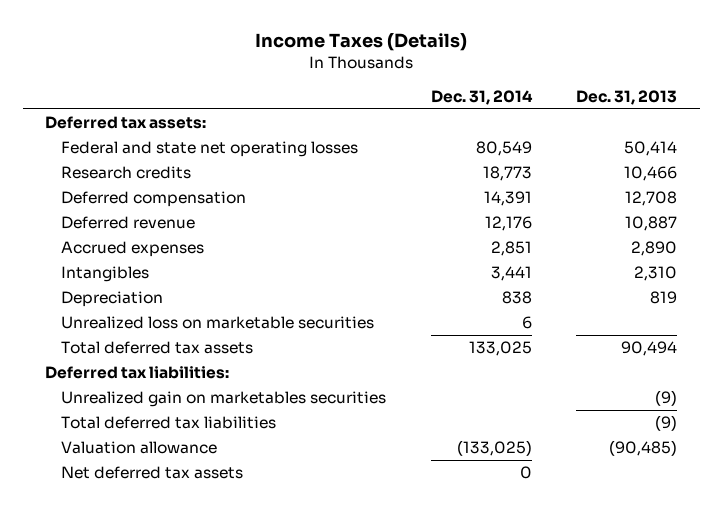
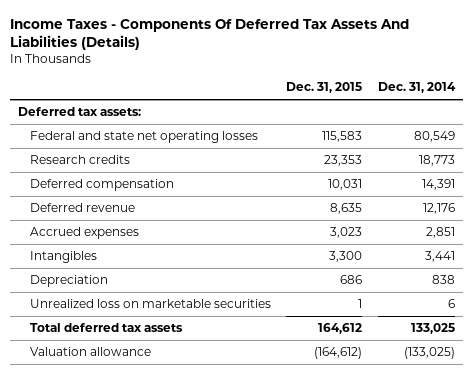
- Income Taxes (Details)
+ Income Taxes - Components Of Deferred Tax Assets And Liabilities (Details)
- | Dec. 31, 2014 | Dec. 31, 2013
+ | Dec. 31, 2015 | Dec. 31, 2014
- Deferred tax liabilities:
- Unrealized gain on marketables securities | | (9)
- Total deferred tax liabilities | | (9)
- Net deferred tax assets | 0 |

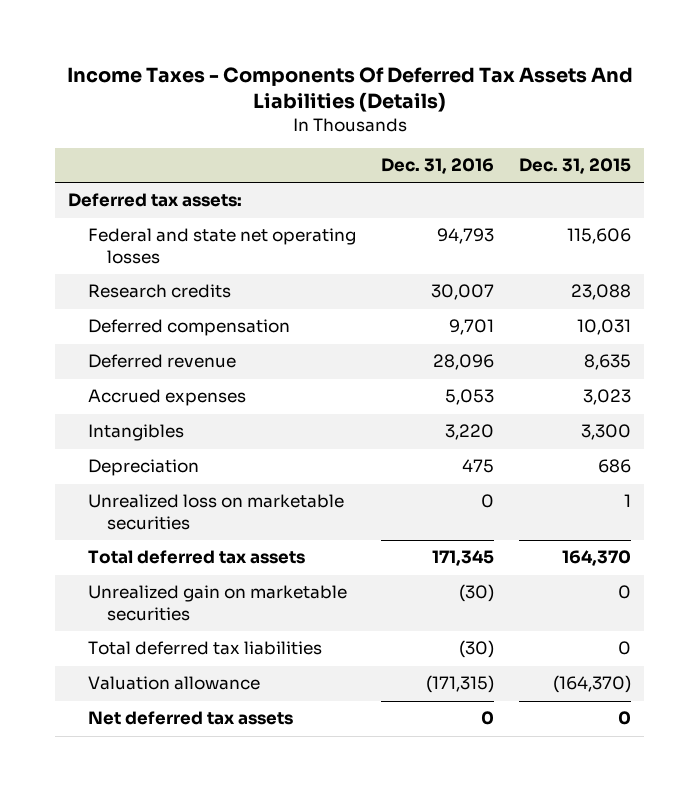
- | Dec. 31, 2015 | Dec. 31, 2014
+ | Dec. 31, 2016 | Dec. 31, 2015
- Federal and state net operating losses | 115,583 | 80,549
- Research credits | 23,353 | 18,773
+ Federal and state net operating losses | 94,793 | 115,606
+ Research credits | 30,007 | 23,088
- Total deferred tax assets | 164,612 | 133,025
- Valuation allowance | (164,612) | (133,025)
+ Total deferred tax assets | 171,345 | 164,370
+ Unrealized gain on marketable securities | (30) | 0
+ Total deferred tax liabilities | (30) | 0
+ Valuation allowance | (171,315) | (164,370)
+ Net deferred tax assets | 0 | 0

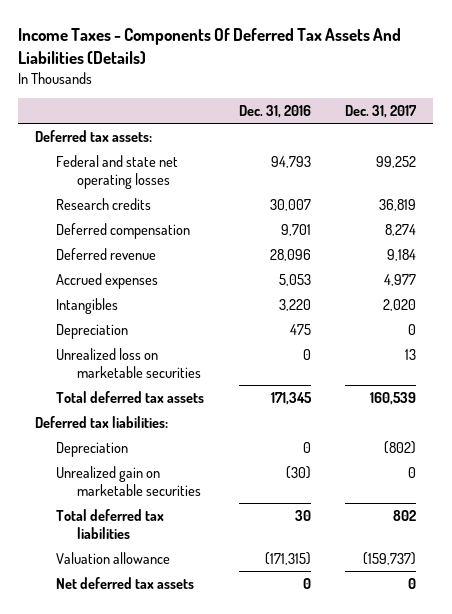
- | Dec. 31, 2016 | Dec. 31, 2015
+ | Dec. 31, 2016 | Dec. 31, 2017
+ Deferred tax liabilities:
+ Depreciation | 0 | (802)
- Total deferred tax liabilities | (30) | 0
+ Total deferred tax liabilities | 30 | 802

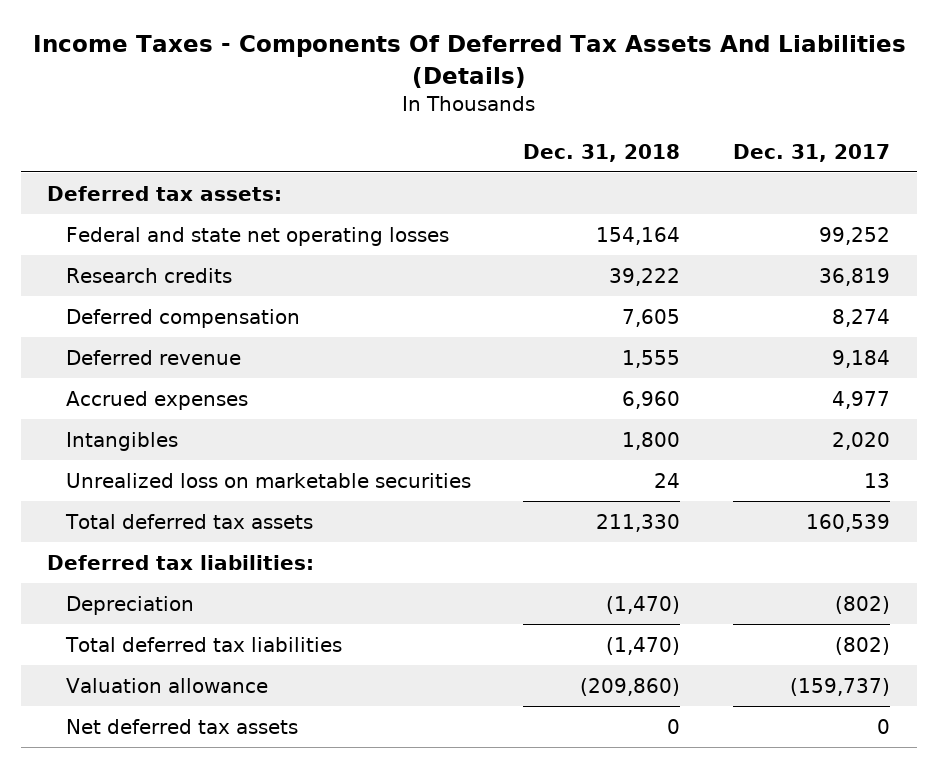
- | Dec. 31, 2016 | Dec. 31, 2017
+ | Dec. 31, 2018 | Dec. 31, 2017
- Depreciation | 475 | 0
- Unrealized gain on marketable securities | (30) | 0
- Total deferred tax liabilities | 30 | 802
+ Total deferred tax liabilities | (1,470) | (802)

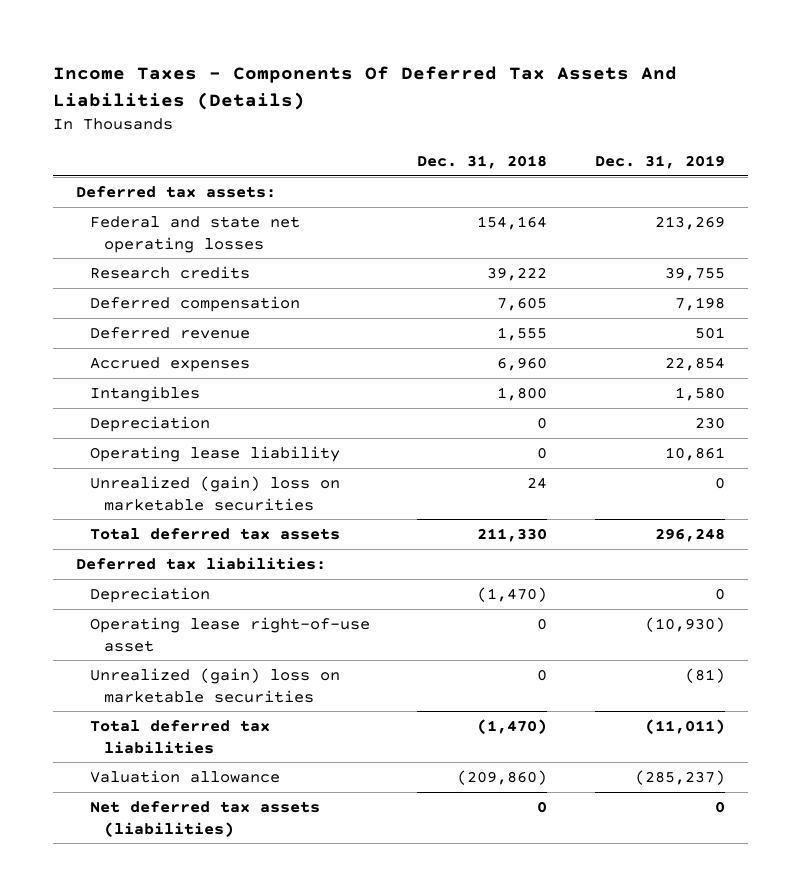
- | Dec. 31, 2018 | Dec. 31, 2017
+ | Dec. 31, 2018 | Dec. 31, 2019
- Unrealized loss on marketable securities | 24 | 13
+ Depreciation | 0 | 230
+ Operating lease liability | 0 | 10,861
+ Unrealized (gain) loss on marketable securities | 24 | 0
+ Operating lease right-of-use asset | 0 | (10,930)
+ Unrealized (gain) loss on marketable securities | 0 | (81)
- Net deferred tax assets | 0 | 0
+ Net deferred tax assets (liabilities) | 0 | 0

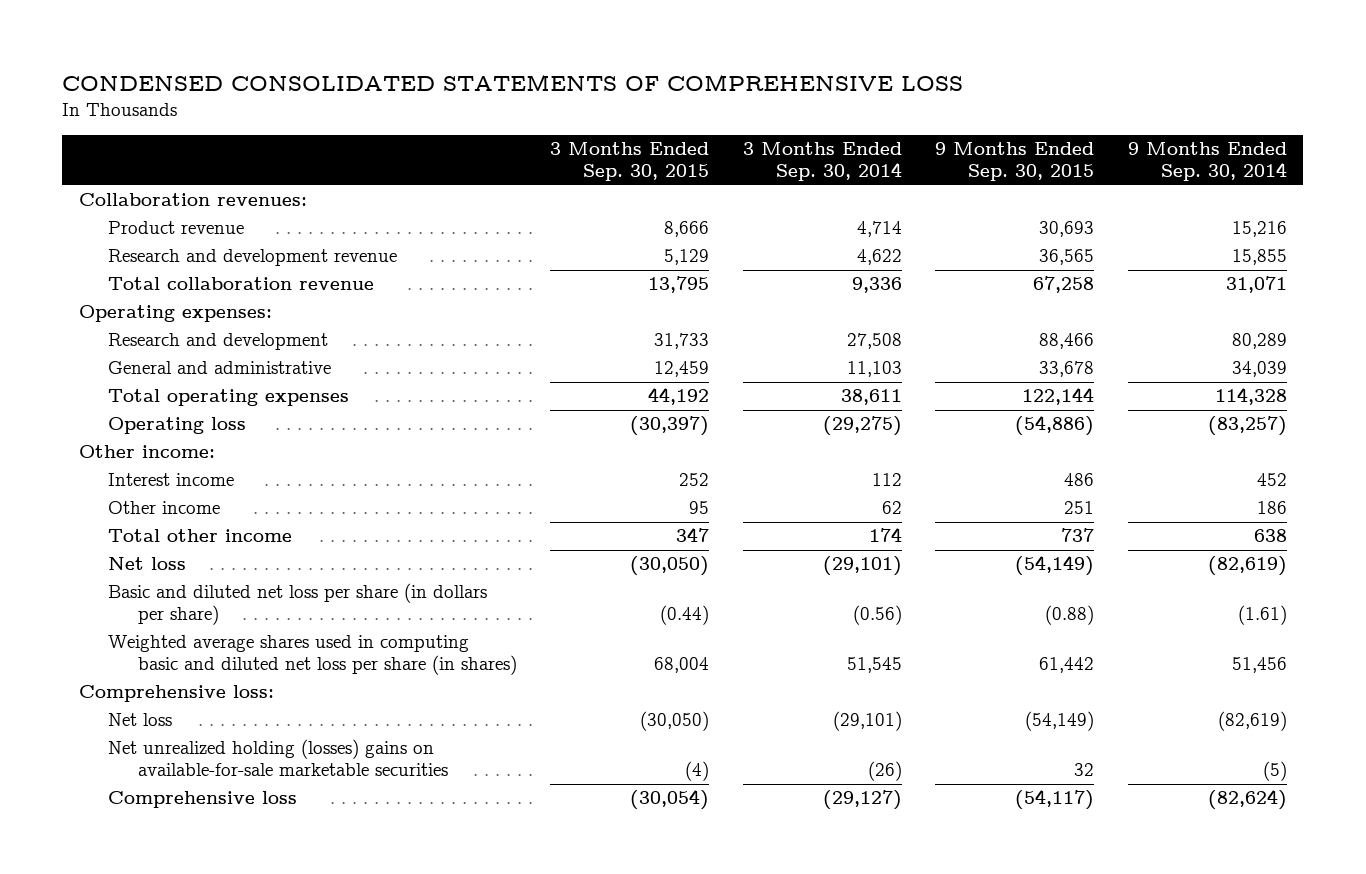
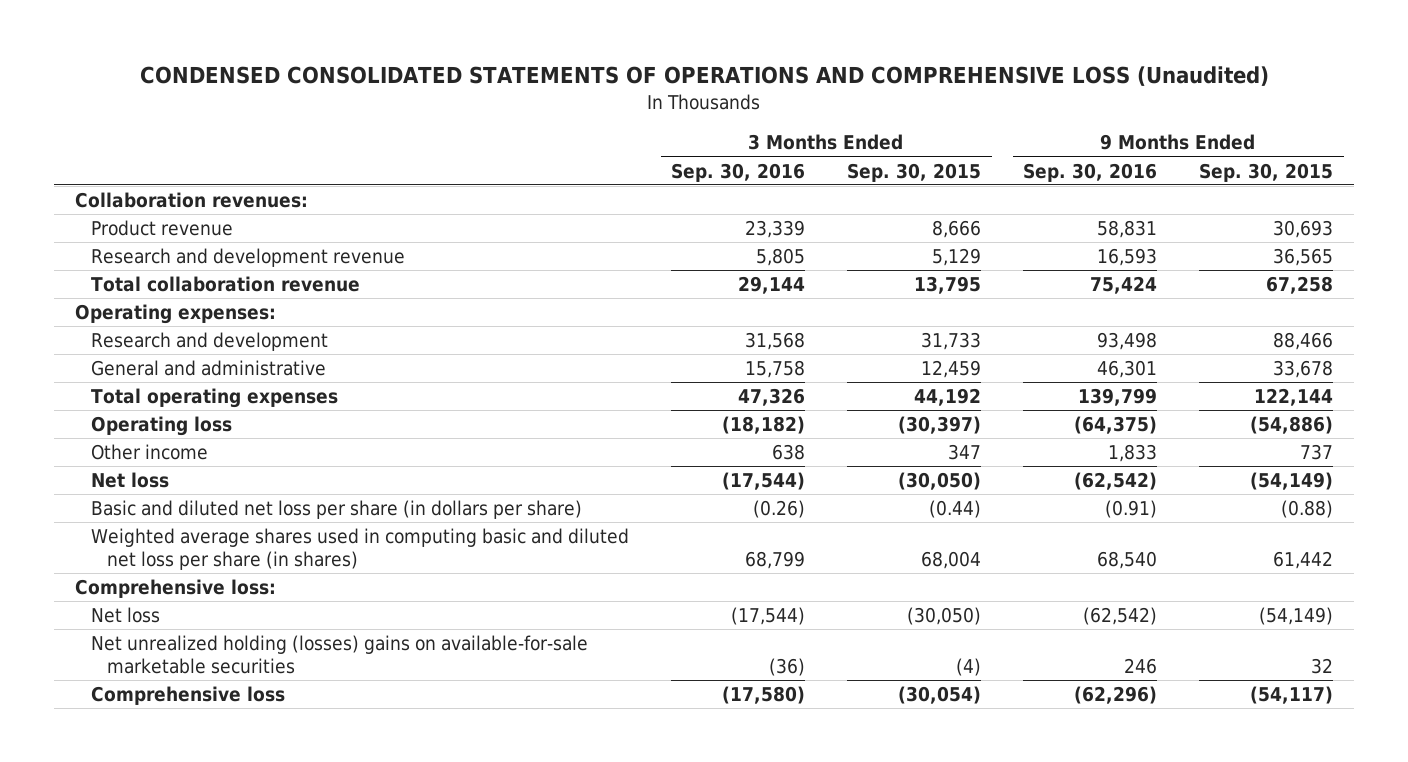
- CONDENSED CONSOLIDATED STATEMENTS OF COMPREHENSIVE LOSS
+ CONDENSED CONSOLIDATED STATEMENTS OF OPERATIONS AND COMPREHENSIVE LOSS (Unaudited)
- | 3 Months Ended Sep. 30, 2015 | 3 Months Ended Sep. 30, 2014 | 9 Months Ended Sep. 30, 2015 | 9 Months Ended Sep. 30, 2014
+ | 3 Months Ended Sep. 30, 2016 | 3 Months Ended Sep. 30, 2015 | 9 Months Ended Sep. 30, 2016 | 9 Months Ended Sep. 30, 2015
- Other income:
- Interest income | 252 | 112 | 486 | 452
- Other income | 95 | 62 | 251 | 186
- Total other income | 347 | 174 | 737 | 638
+ Other income | 638 | 347 | 1,833 | 737

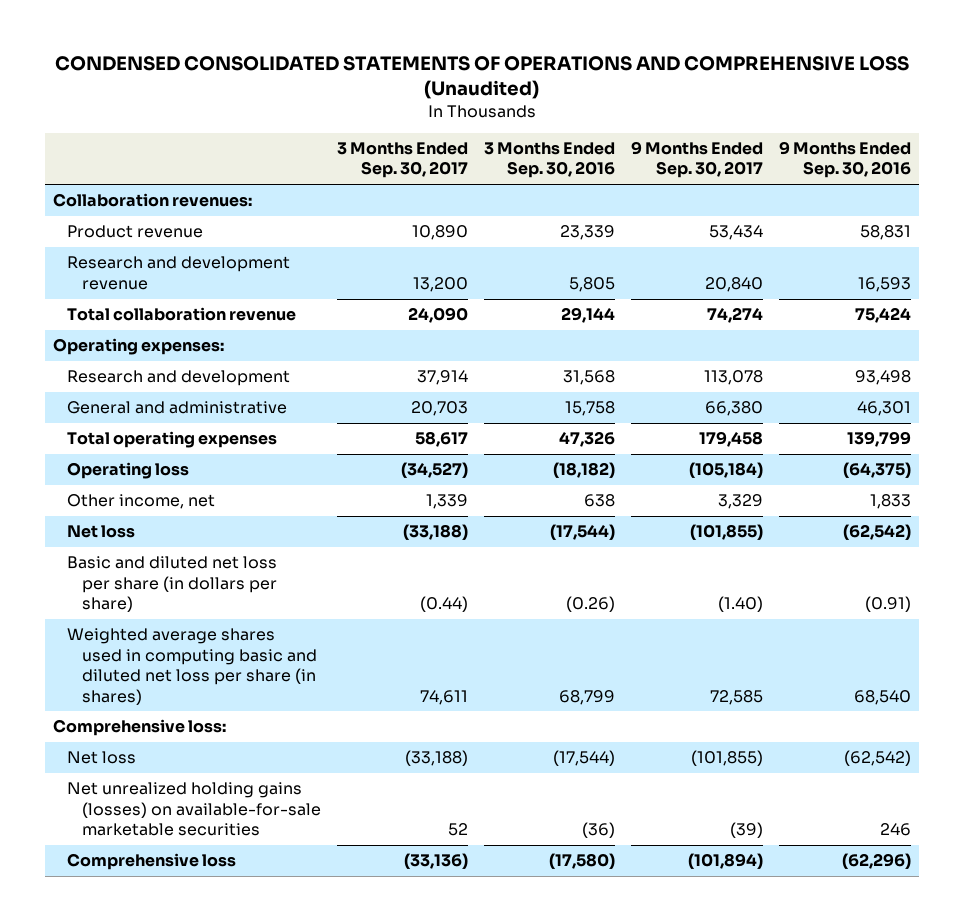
- | 3 Months Ended Sep. 30, 2016 | 3 Months Ended Sep. 30, 2015 | 9 Months Ended Sep. 30, 2016 | 9 Months Ended Sep. 30, 2015
+ | 3 Months Ended Sep. 30, 2017 | 3 Months Ended Sep. 30, 2016 | 9 Months Ended Sep. 30, 2017 | 9 Months Ended Sep. 30, 2016
- Other income | 638 | 347 | 1,833 | 737
+ Other income, net | 1,339 | 638 | 3,329 | 1,833
- Net unrealized holding (losses) gains on available-for-sale marketable securities | (36) | (4) | 246 | 32
+ Net unrealized holding gains (losses) on available-for-sale marketable securities | 52 | (36) | (39) | 246

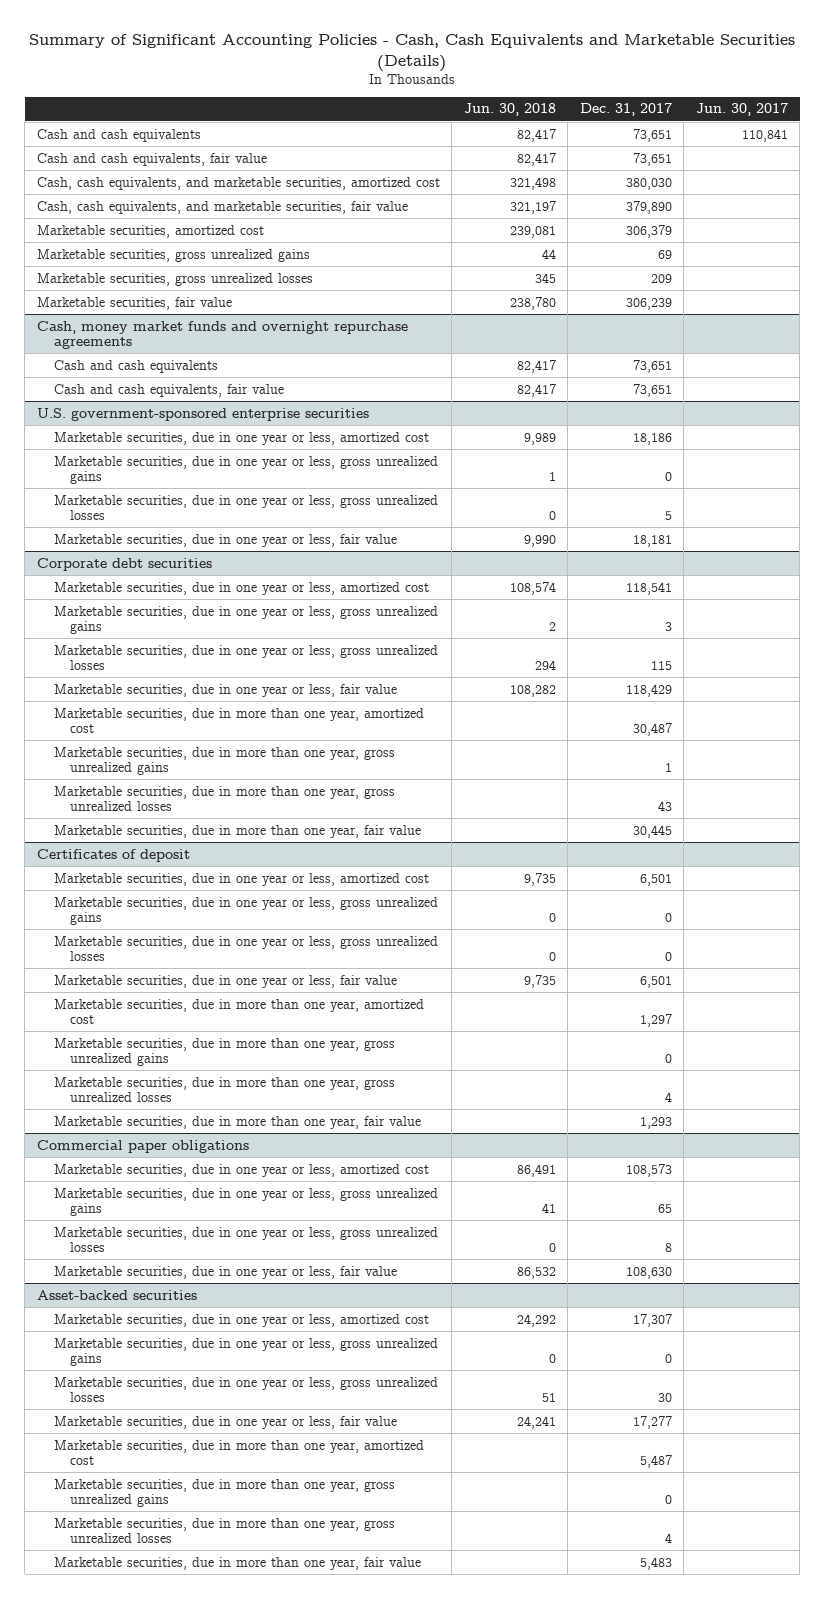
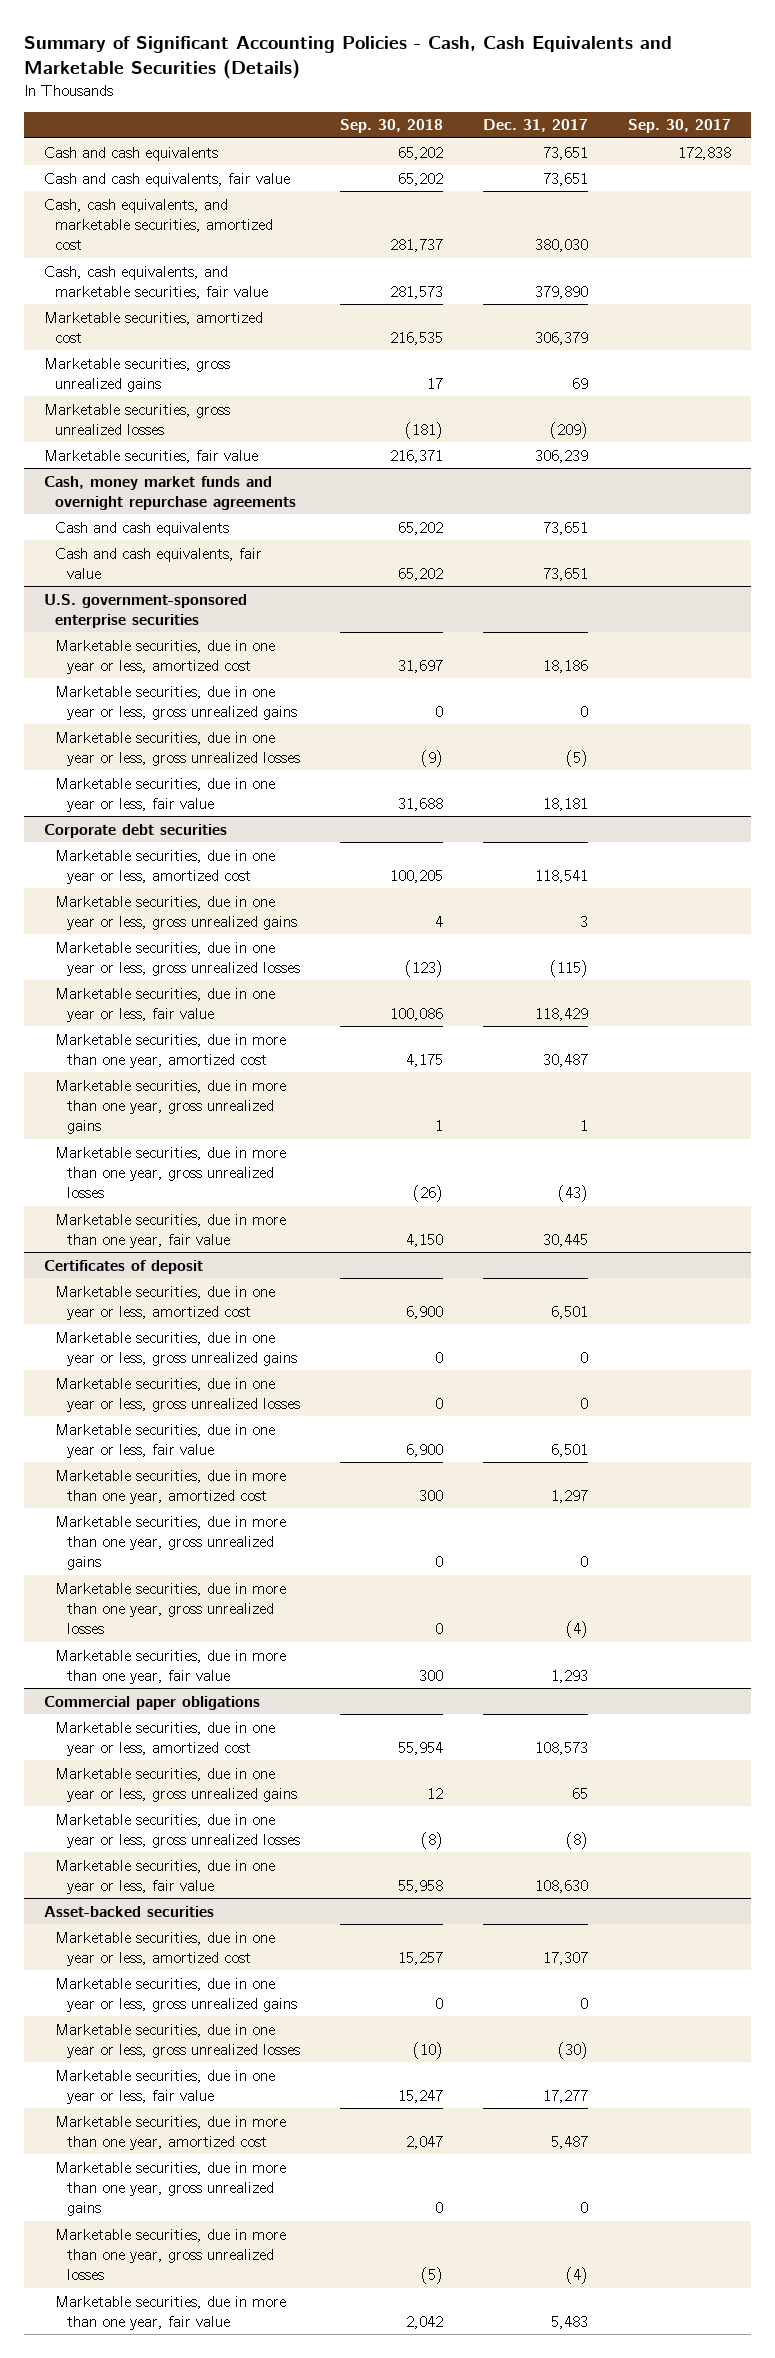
- | Jun. 30, 2018 | Dec. 31, 2017 | Jun. 30, 2017
+ | Sep. 30, 2018 | Dec. 31, 2017 | Sep. 30, 2017
- Marketable securities, gross unrealized losses | 345 | 209 |
+ Marketable securities, gross unrealized losses | (181) | (209) |
@ U.S. government-sponsored enterprise securities
- Marketable securities, due in one year or less, gross unrealized losses | 0 | 5 |
+ Marketable securities, due in one year or less, gross unrealized losses | (9) | (5) |
@ Corporate debt securities
- Marketable securities, due in one year or less, gross unrealized losses | 294 | 115 |
+ Marketable securities, due in one year or less, gross unrealized losses | (123) | (115) |
- Marketable securities, due in more than one year, gross unrealized losses | | 43 |
+ Marketable securities, due in more than one year, gross unrealized losses | (26) | (43) |
@ Certificates of deposit
- Marketable securities, due in more than one year, gross unrealized losses | | 4 |
+ Marketable securities, due in more than one year, gross unrealized losses | 0 | (4) |
@ Commercial paper obligations
- Marketable securities, due in one year or less, gross unrealized losses | 0 | 8 |
+ Marketable securities, due in one year or less, gross unrealized losses | (8) | (8) |
@ Asset-backed securities
- Marketable securities, due in one year or less, gross unrealized losses | 51 | 30 |
+ Marketable securities, due in one year or less, gross unrealized losses | (10) | (30) |
- Marketable securities, due in more than one year, gross unrealized losses | | 4 |
+ Marketable securities, due in more than one year, gross unrealized losses | (5) | (4) |

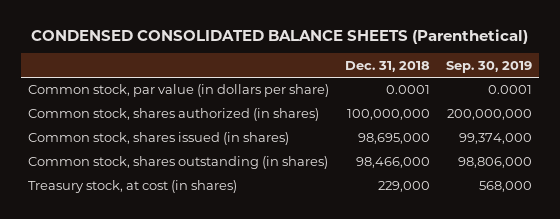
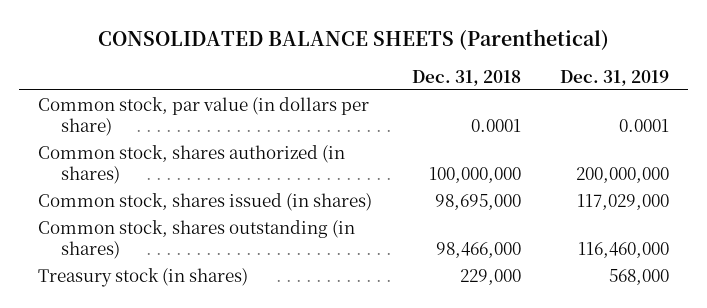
- CONDENSED CONSOLIDATED BALANCE SHEETS (Parenthetical)
+ CONSOLIDATED BALANCE SHEETS (Parenthetical)
- | Dec. 31, 2018 | Sep. 30, 2019
+ | Dec. 31, 2018 | Dec. 31, 2019
- Treasury stock, at cost (in shares) | 229,000 | 568,000
+ Treasury stock (in shares) | 229,000 | 568,000

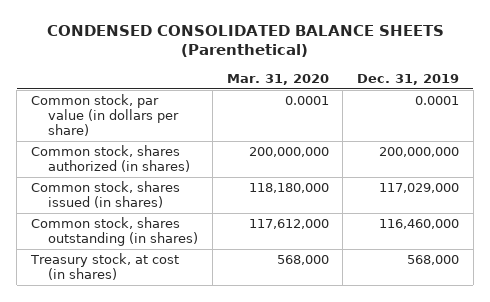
- CONSOLIDATED BALANCE SHEETS (Parenthetical)
+ CONDENSED CONSOLIDATED BALANCE SHEETS (Parenthetical)
- | Dec. 31, 2018 | Dec. 31, 2019
+ | Mar. 31, 2020 | Dec. 31, 2019
- Treasury stock (in shares) | 229,000 | 568,000
+ Treasury stock, at cost (in shares) | 568,000 | 568,000

